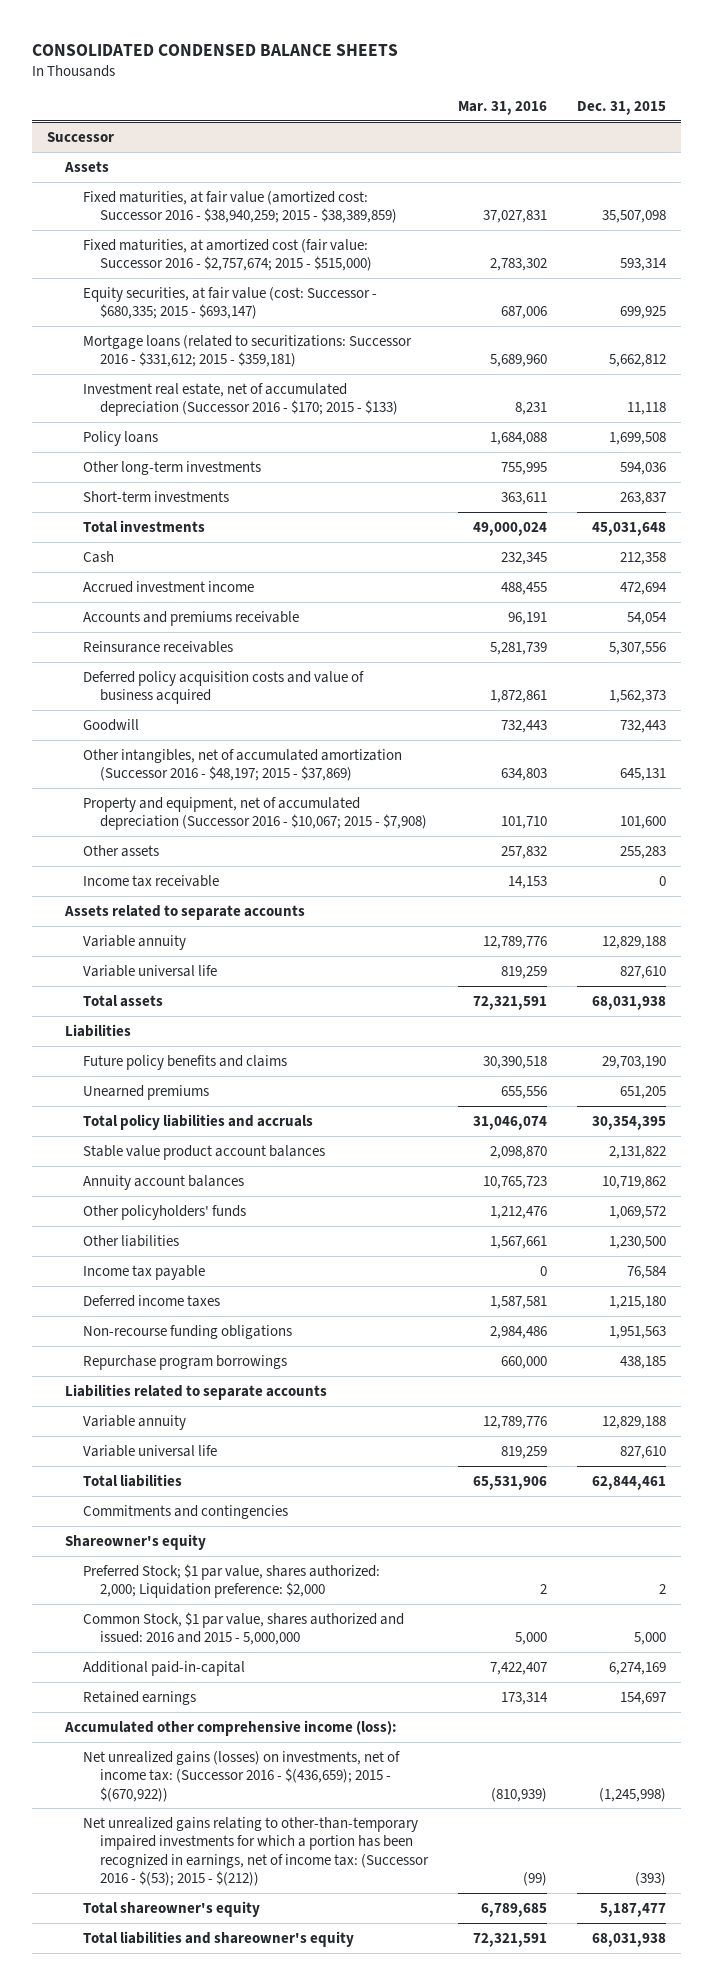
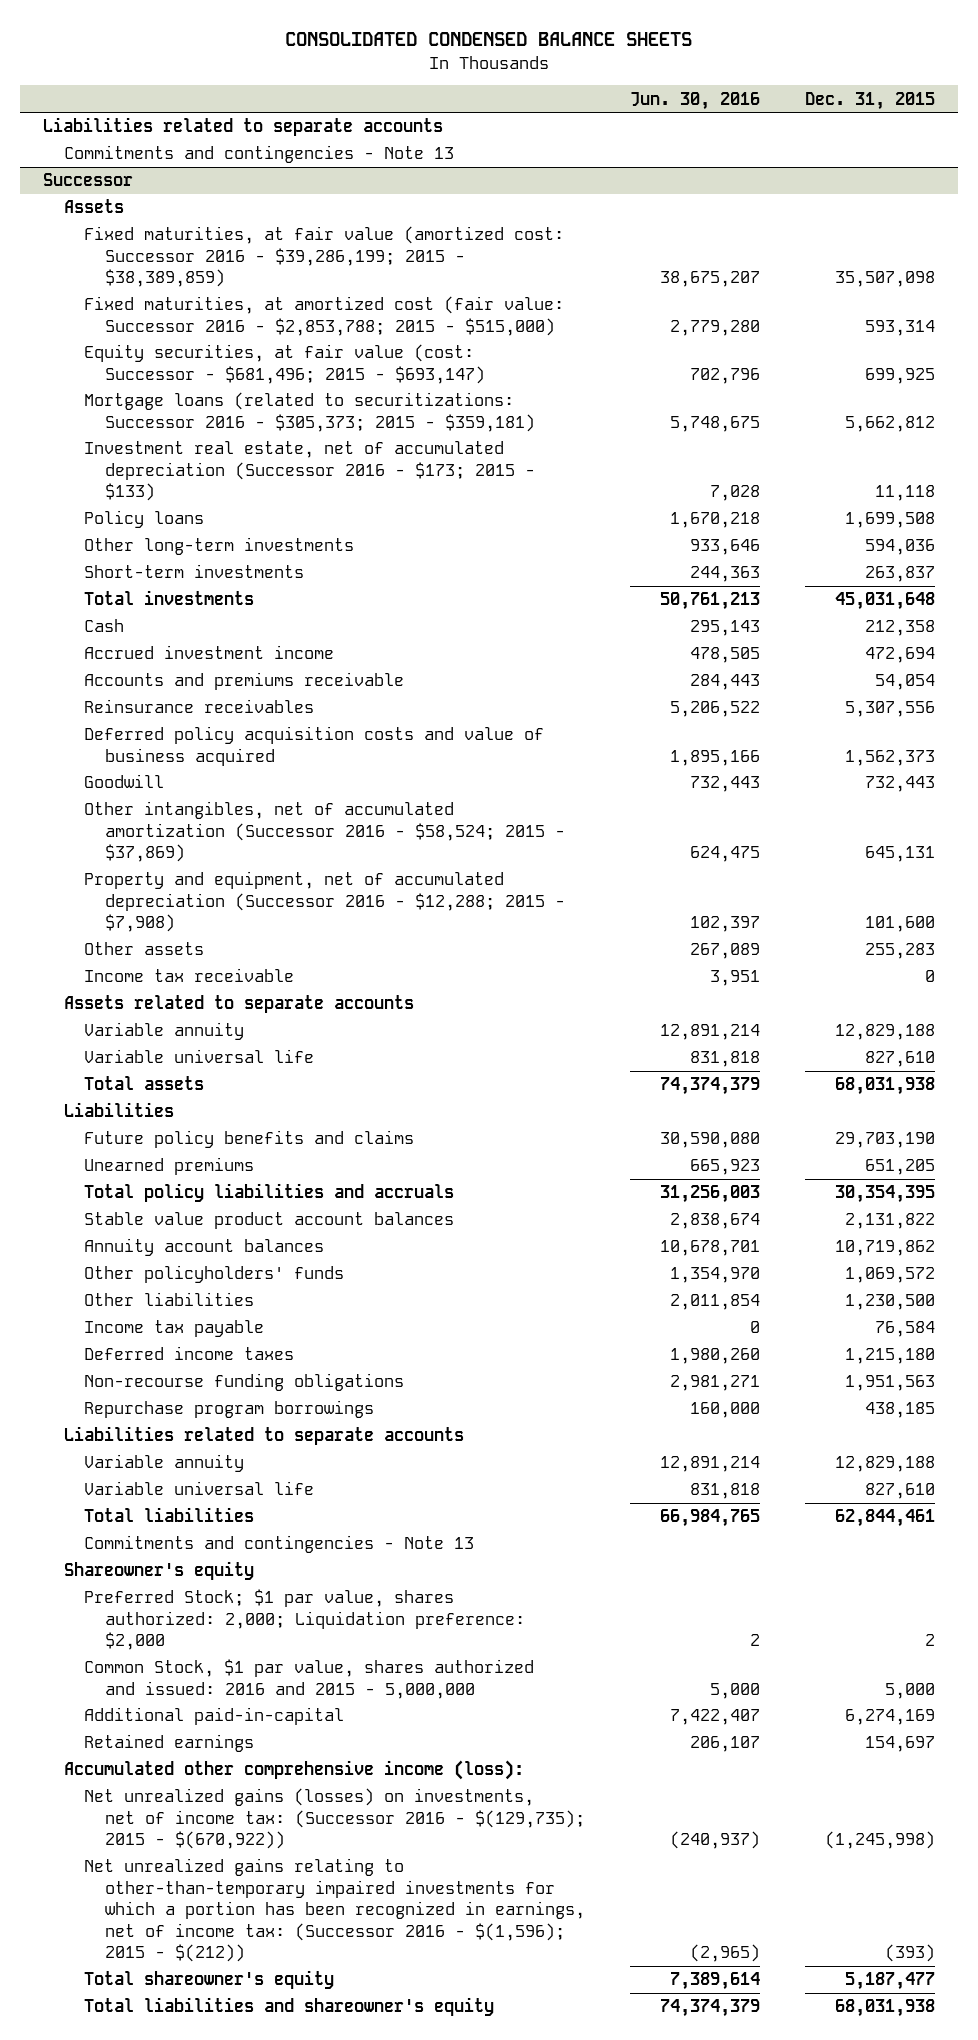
- | Mar. 31, 2016 | Dec. 31, 2015
+ | Jun. 30, 2016 | Dec. 31, 2015
+ Liabilities related to separate accounts
+ Commitments and contingencies - Note 13
@ Successor
- Fixed maturities, at fair value (amortized cost: Successor 2016 - $38,940,259; 2015 - $38,389,859) | 37,027,831 | 35,507,098
- Fixed maturities, at amortized cost (fair value: Successor 2016 - $2,757,674; 2015 - $515,000) | 2,783,302 | 593,314
- Equity securities, at fair value (cost: Successor - $680,335; 2015 - $693,147) | 687,006 | 699,925
- Mortgage loans (related to securitizations: Successor 2016 - $331,612; 2015 - $359,181) | 5,689,960 | 5,662,812
- Investment real estate, net of accumulated depreciation (Successor 2016 - $170; 2015 - $133) | 8,231 | 11,118
+ Fixed maturities, at fair value (amortized cost: Successor 2016 - $39,286,199; 2015 - $38,389,859) | 38,675,207 | 35,507,098
+ Fixed maturities, at amortized cost (fair value: Successor 2016 - $2,853,788; 2015 - $515,000) | 2,779,280 | 593,314
+ Equity securities, at fair value (cost: Successor - $681,496; 2015 - $693,147) | 702,796 | 699,925
+ Mortgage loans (related to securitizations: Successor 2016 - $305,373; 2015 - $359,181) | 5,748,675 | 5,662,812
+ Investment real estate, net of accumulated depreciation (Successor 2016 - $173; 2015 - $133) | 7,028 | 11,118
- Other intangibles, net of accumulated amortization (Successor 2016 - $48,197; 2015 - $37,869) | 634,803 | 645,131
- Property and equipment, net of accumulated depreciation (Successor 2016 - $10,067; 2015 - $7,908) | 101,710 | 101,600
+ Other intangibles, net of accumulated amortization (Successor 2016 - $58,524; 2015 - $37,869) | 624,475 | 645,131
+ Property and equipment, net of accumulated depreciation (Successor 2016 - $12,288; 2015 - $7,908) | 102,397 | 101,600
- Commitments and contingencies
+ Commitments and contingencies - Note 13
- Net unrealized gains (losses) on investments, net of income tax: (Successor 2016 - $(436,659); 2015 - $(670,922)) | (810,939) | (1,245,998)
- Net unrealized gains relating to other-than-temporary impaired investments for which a portion has been recognized in earnings, net of income tax: (Successor 2016 - $(53); 2015 - $(212)) | (99) | (393)
+ Net unrealized gains (losses) on investments, net of income tax: (Successor 2016 - $(129,735); 2015 - $(670,922)) | (240,937) | (1,245,998)
+ Net unrealized gains relating to other-than-temporary impaired investments for which a portion has been recognized in earnings, net of income tax: (Successor 2016 - $(1,596); 2015 - $(212)) | (2,965) | (393)

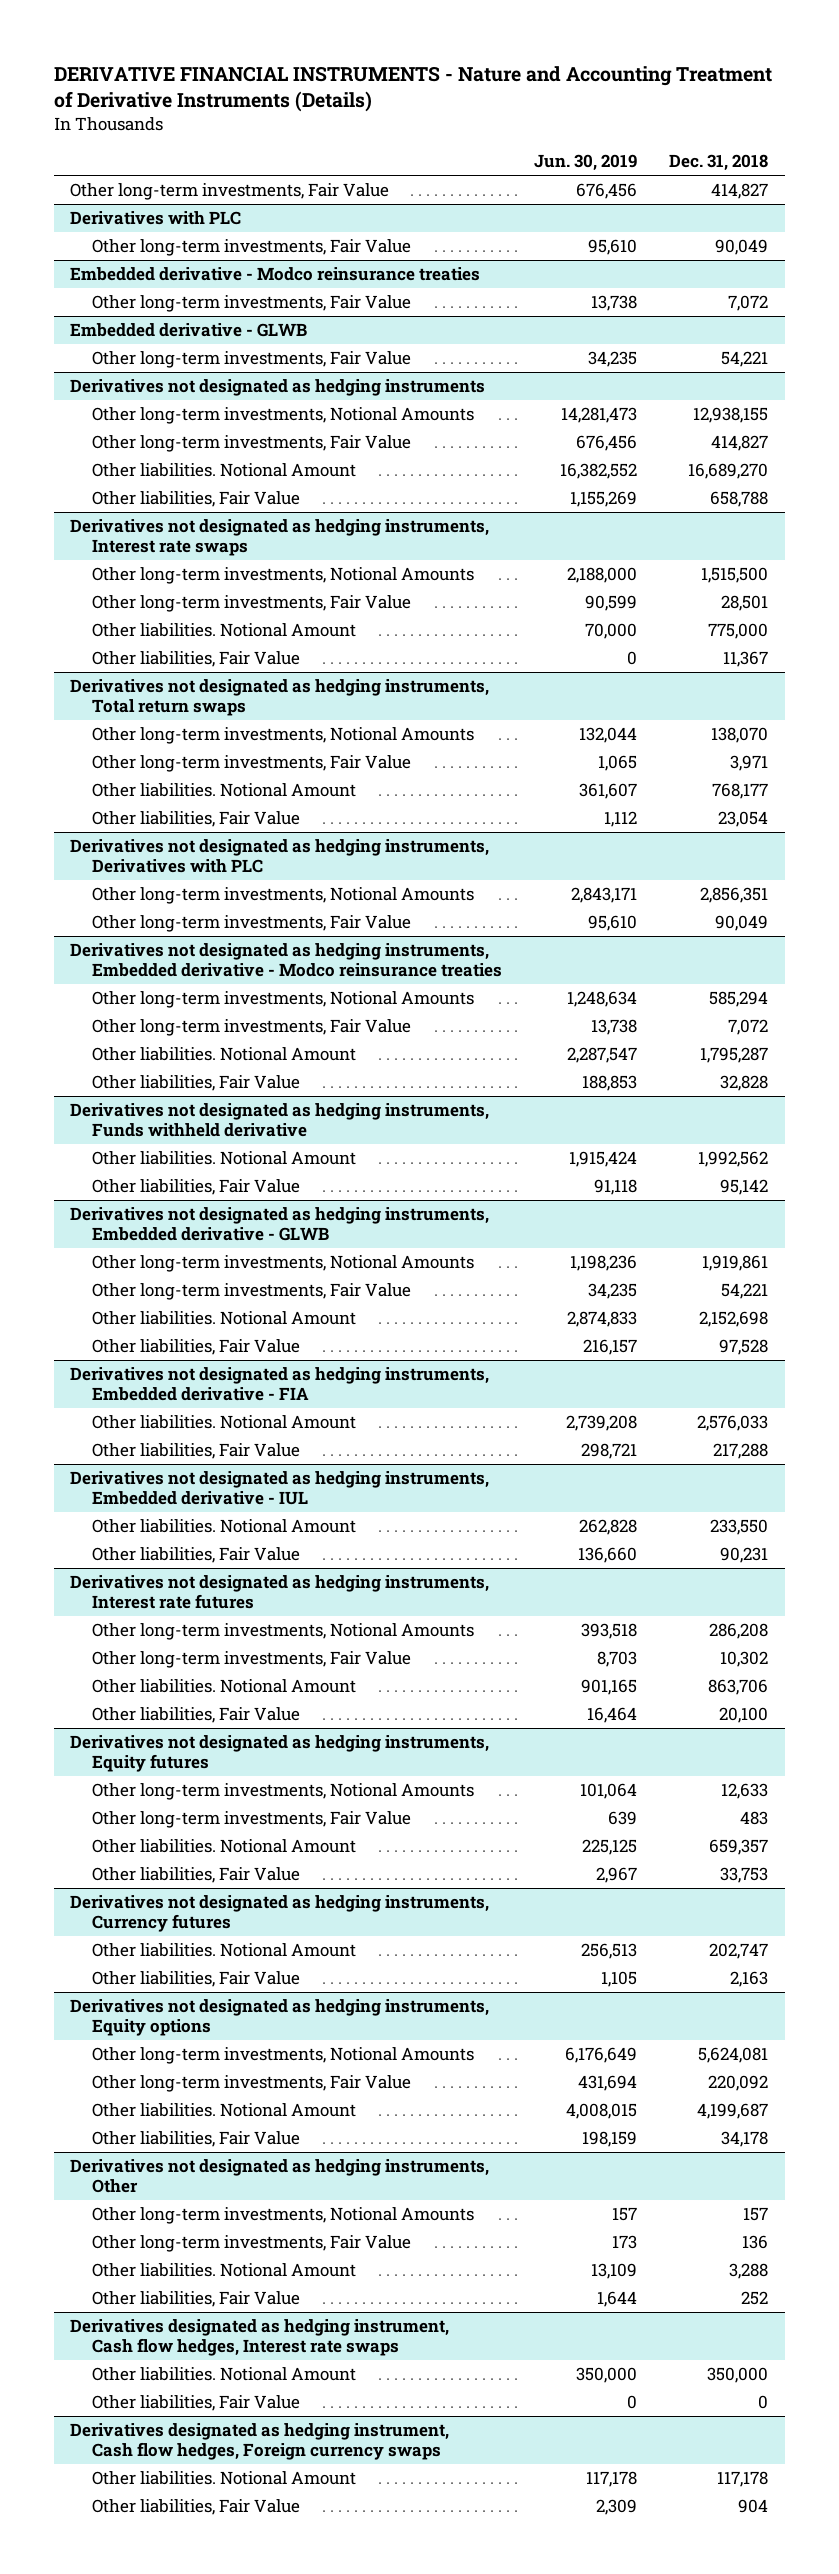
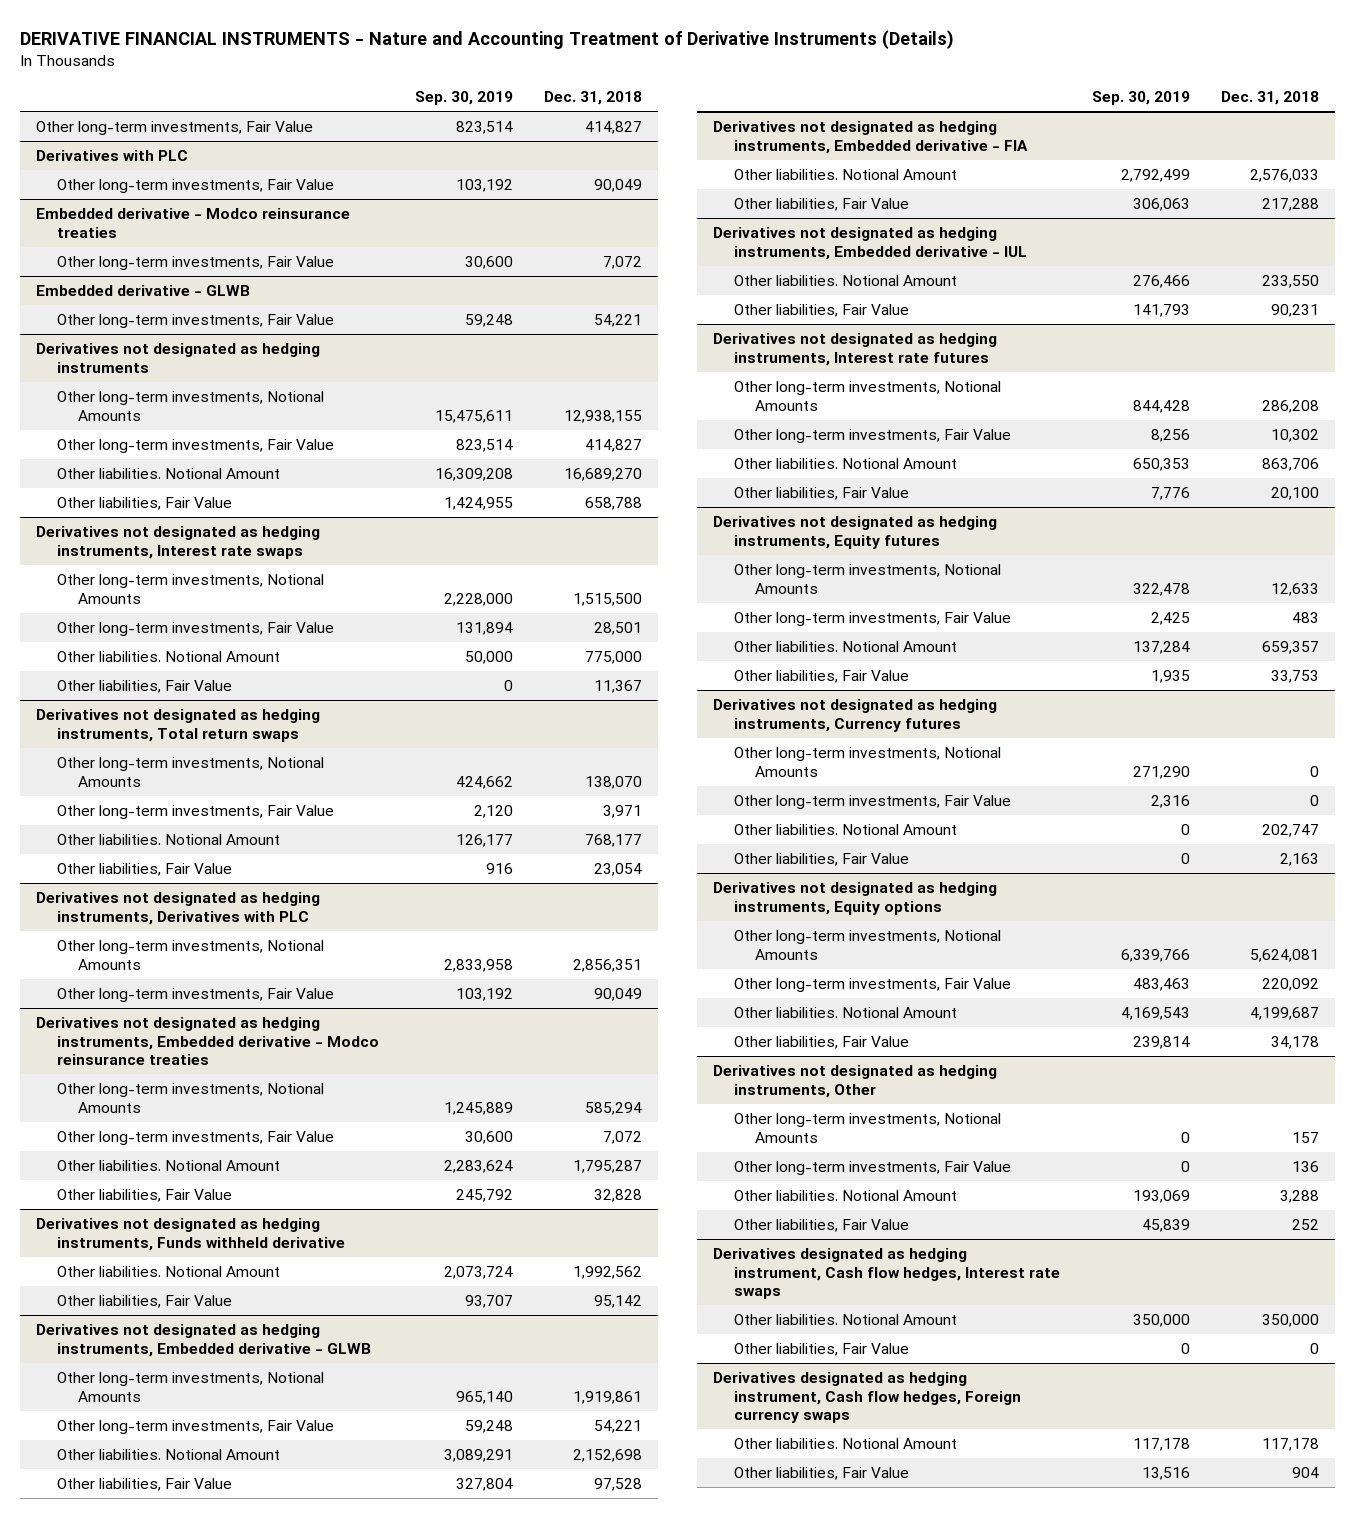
- | Jun. 30, 2019 | Dec. 31, 2018
+ | Sep. 30, 2019 | Dec. 31, 2018
@ Derivatives not designated as hedging instruments, Currency futures
+ Other long-term investments, Notional Amounts | 271,290 | 0
+ Other long-term investments, Fair Value | 2,316 | 0

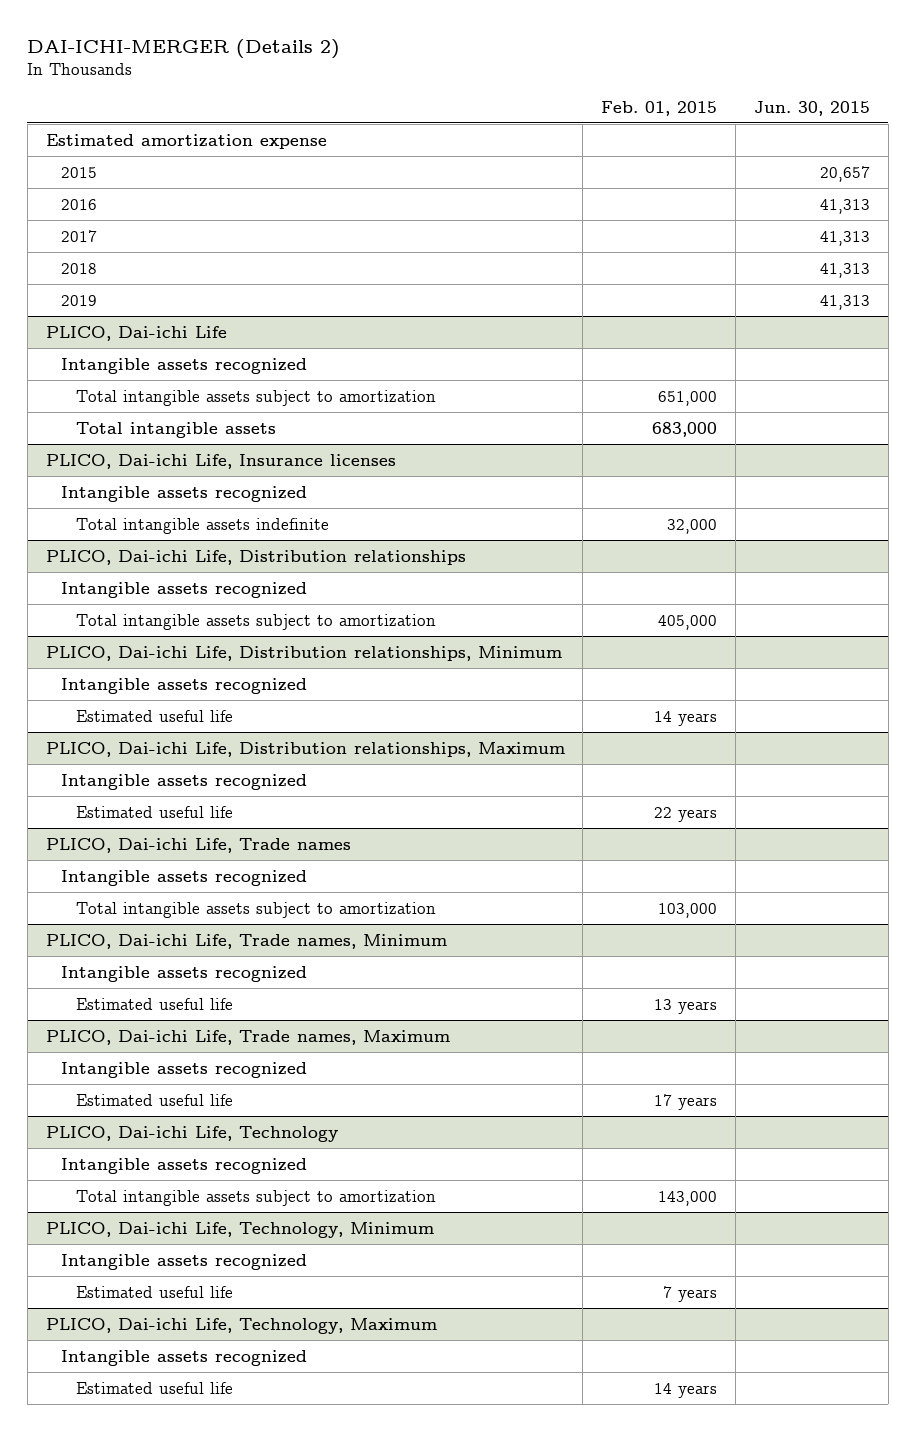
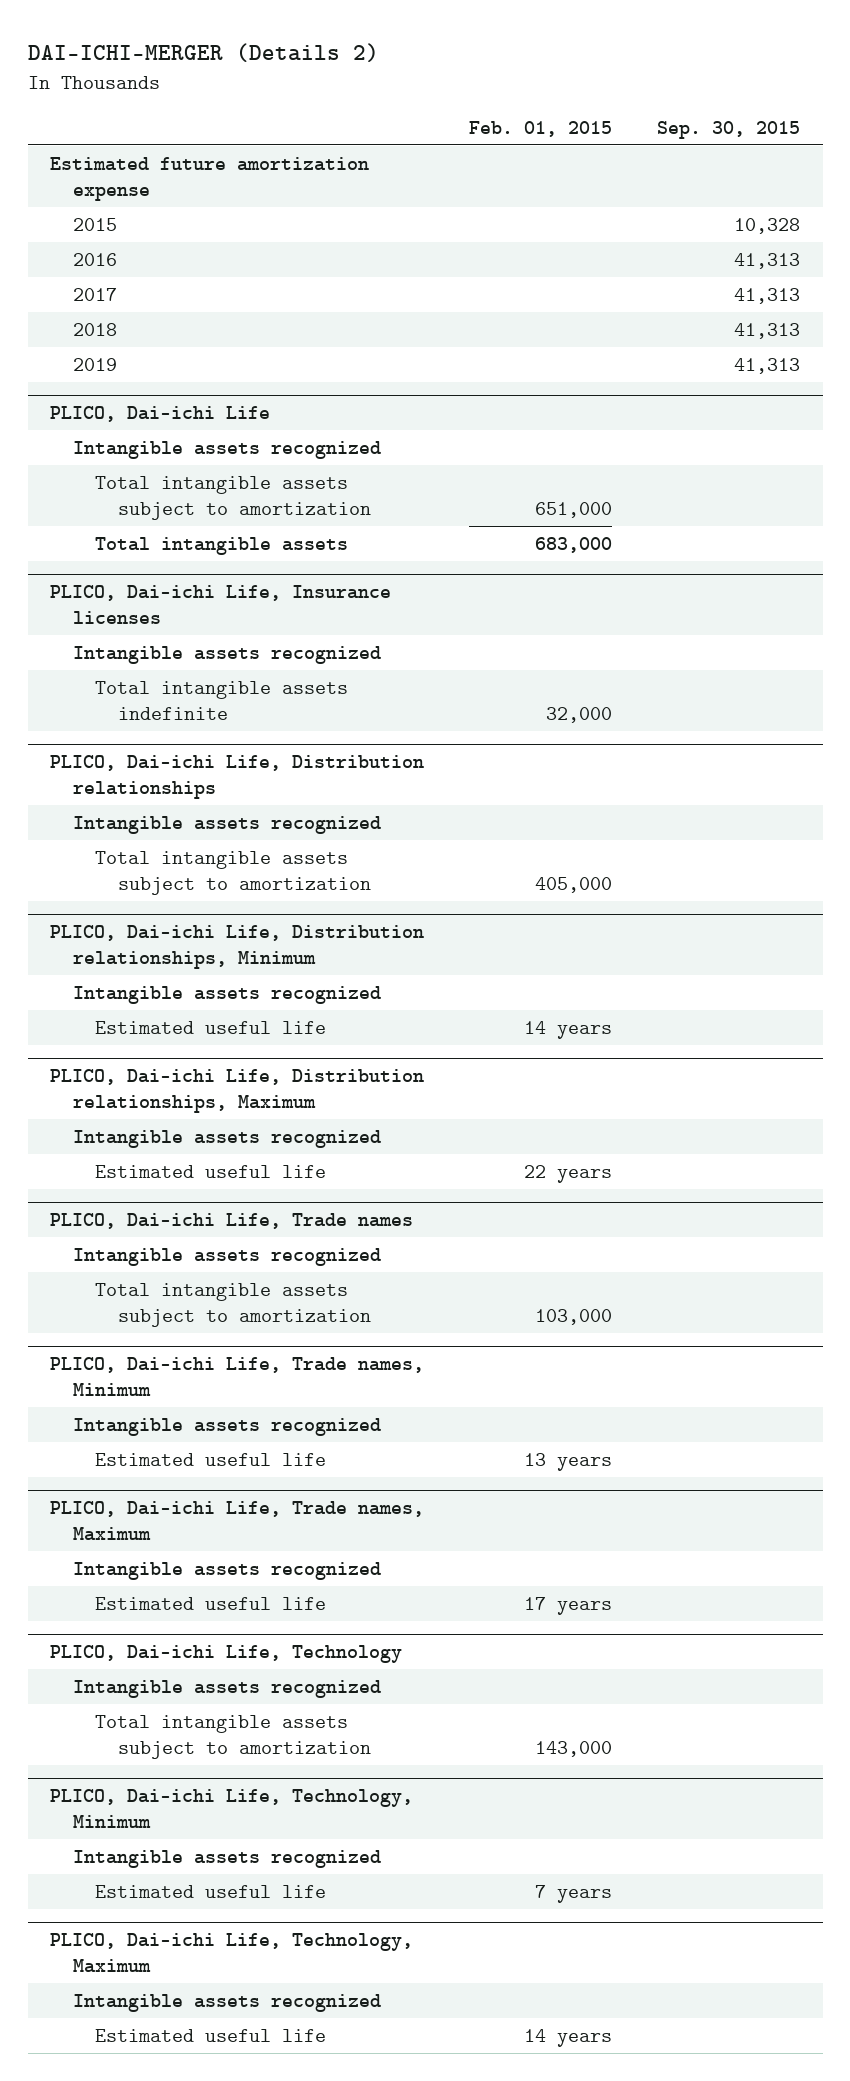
- | Feb. 01, 2015 | Jun. 30, 2015
+ | Feb. 01, 2015 | Sep. 30, 2015
- Estimated amortization expense
+ Estimated future amortization expense

